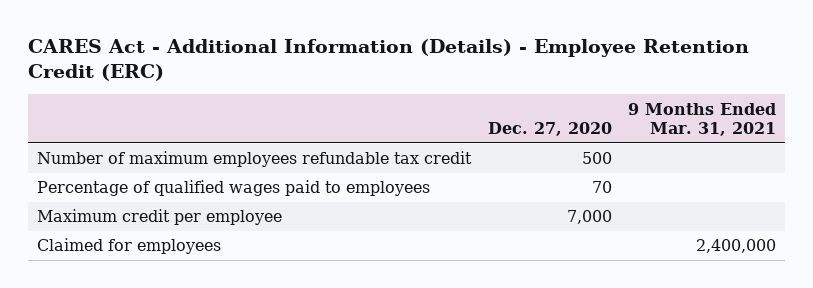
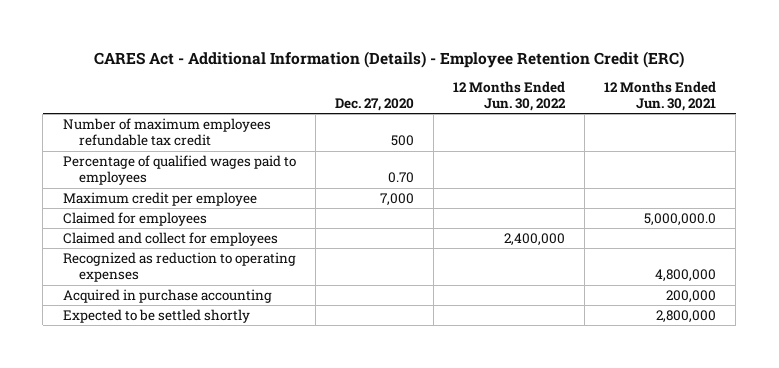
- | Dec. 27, 2020 | 9 Months Ended Mar. 31, 2021
+ | Dec. 27, 2020 | 12 Months Ended Jun. 30, 2022 | 12 Months Ended Jun. 30, 2021
- Percentage of qualified wages paid to employees | 70 |
+ Percentage of qualified wages paid to employees | 0.70 | |
+ Claimed and collect for employees | | 2,400,000 |
+ Recognized as reduction to operating expenses | | | 4,800,000
+ Acquired in purchase accounting | | | 200,000
+ Expected to be settled shortly | | | 2,800,000

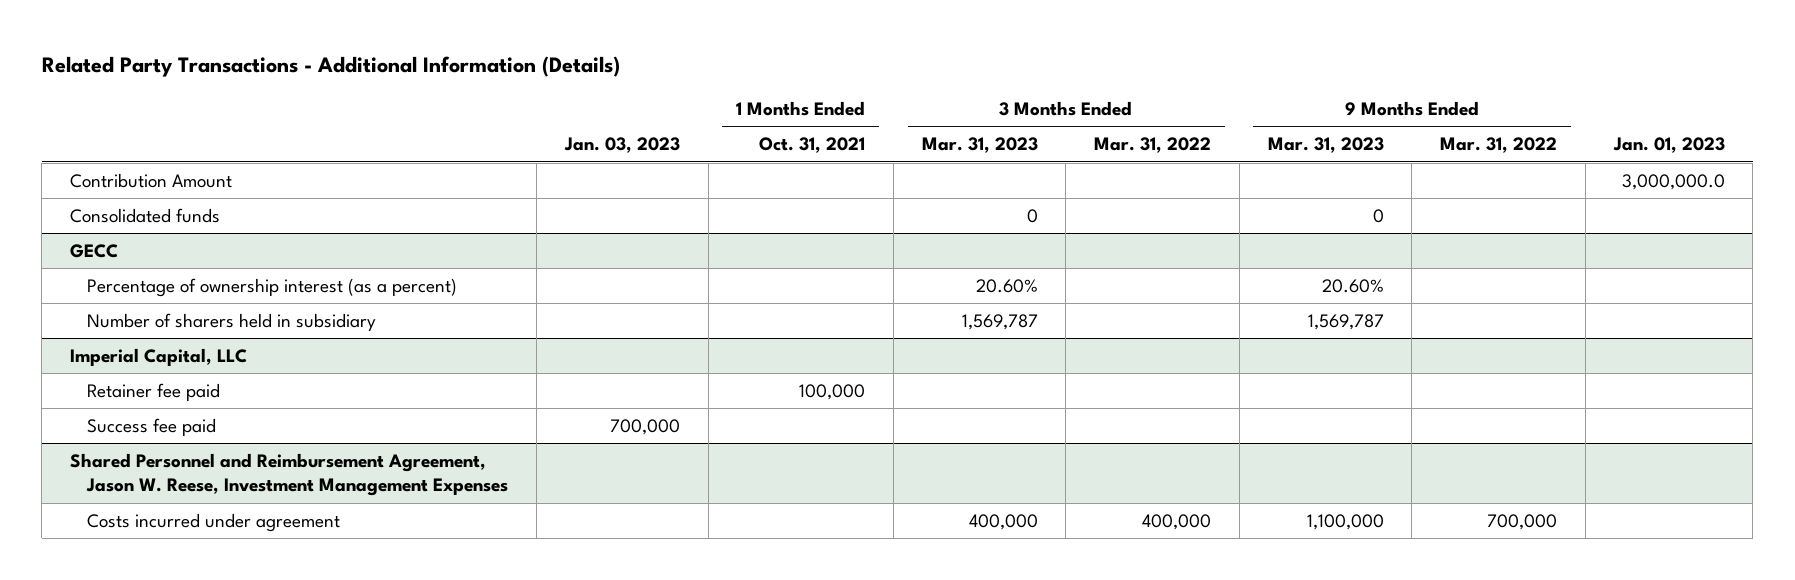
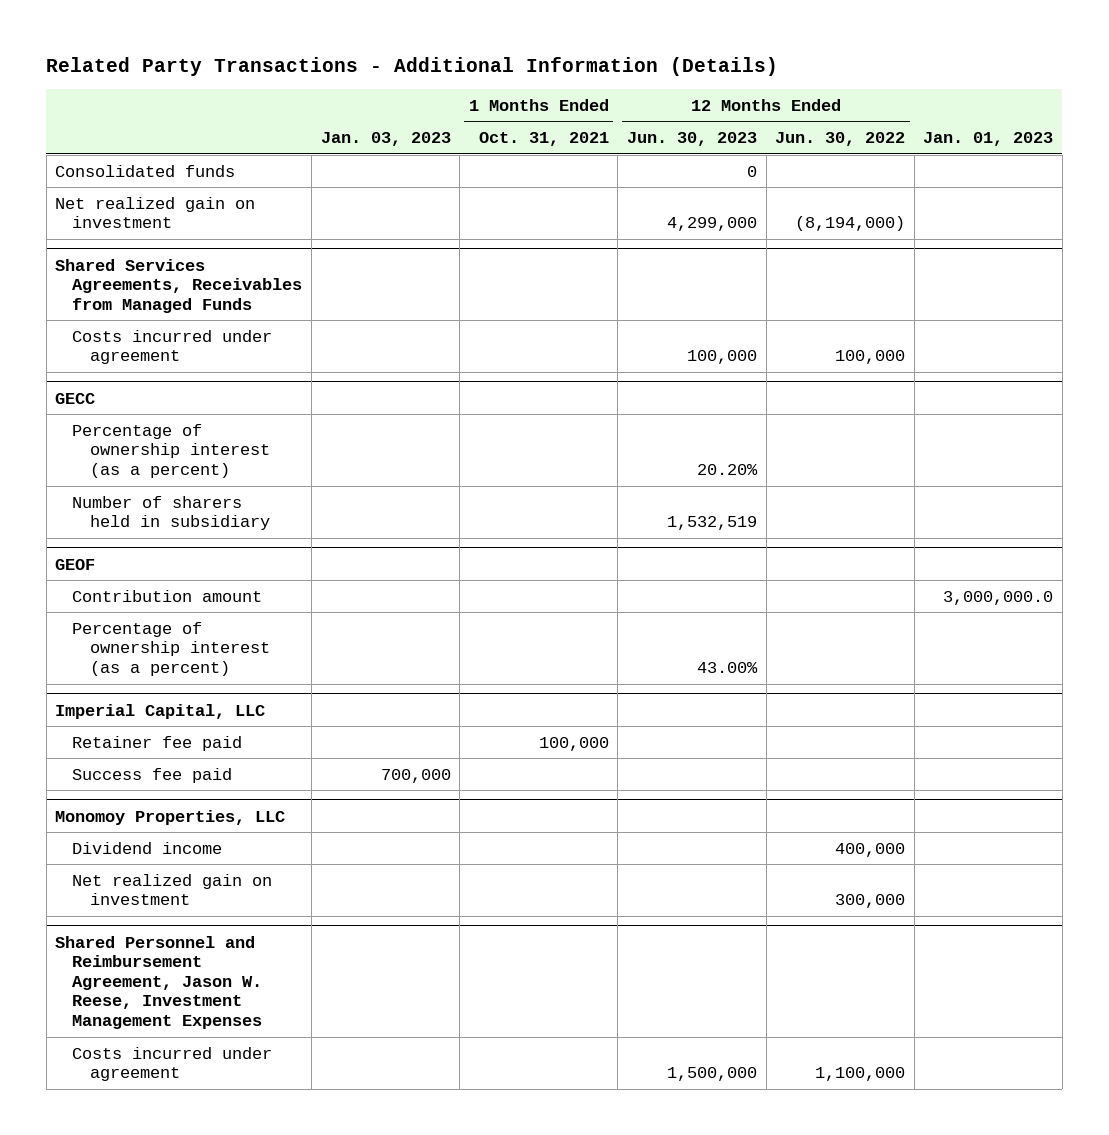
- | Jan. 03, 2023 | 1 Months Ended Oct. 31, 2021 | 3 Months Ended Mar. 31, 2023 | 3 Months Ended Mar. 31, 2022 | 9 Months Ended Mar. 31, 2023 | 9 Months Ended Mar. 31, 2022 | Jan. 01, 2023
+ | Jan. 03, 2023 | 1 Months Ended Oct. 31, 2021 | 12 Months Ended Jun. 30, 2023 | 12 Months Ended Jun. 30, 2022 | Jan. 01, 2023
- Contribution Amount | | | | | | | 3,000,000.0
+ Net realized gain on investment | | | 4,299,000 | (8,194,000) |
+ Shared Services Agreements, Receivables from Managed Funds
+ Costs incurred under agreement | | | 100,000 | 100,000 |
+ GEOF
+ Contribution amount | | | | | 3,000,000.0
+ Percentage of ownership interest (as a percent) | | | 43.00% | |
+ Monomoy Properties, LLC
+ Dividend income | | | | 400,000 |
+ Net realized gain on investment | | | | 300,000 |

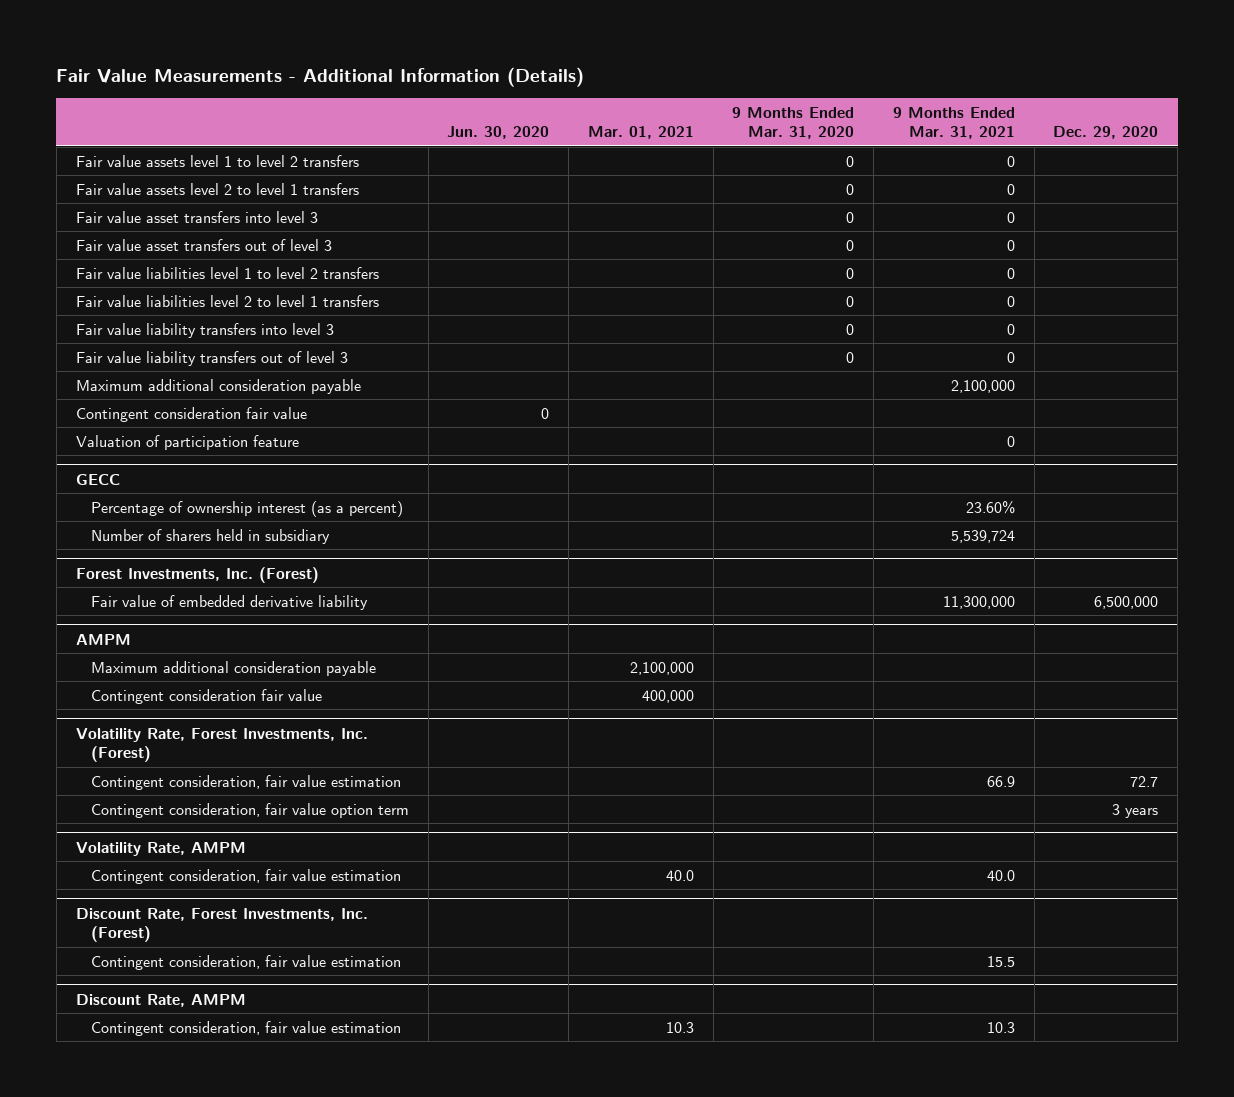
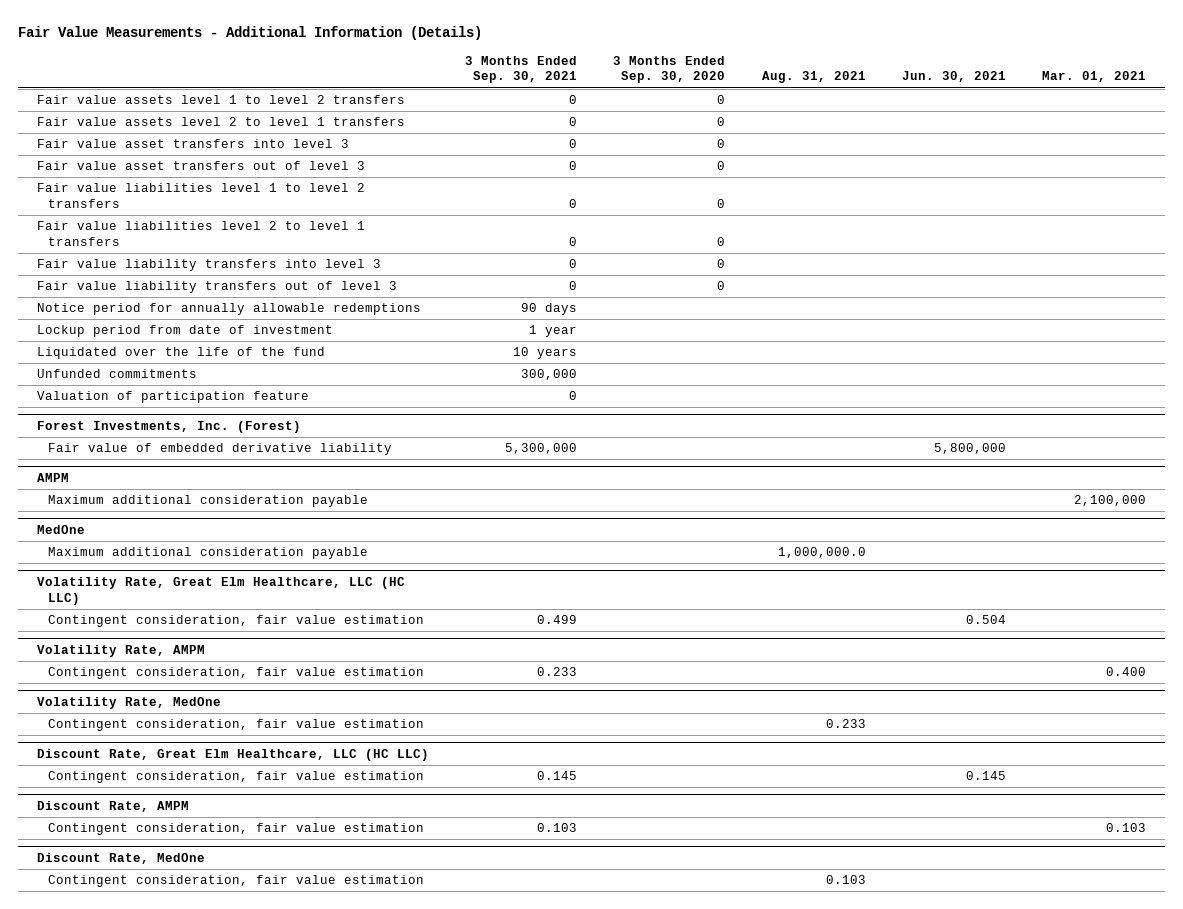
- | Jun. 30, 2020 | Mar. 01, 2021 | 9 Months Ended Mar. 31, 2020 | 9 Months Ended Mar. 31, 2021 | Dec. 29, 2020
+ | 3 Months Ended Sep. 30, 2021 | 3 Months Ended Sep. 30, 2020 | Aug. 31, 2021 | Jun. 30, 2021 | Mar. 01, 2021
- Maximum additional consideration payable | | | | 2,100,000 |
- Contingent consideration fair value | 0 | | | |
+ Notice period for annually allowable redemptions | 90 days | | | |
+ Lockup period from date of investment | 1 year | | | |
+ Liquidated over the life of the fund | 10 years | | | |
+ Unfunded commitments | 300,000 | | | |
- GECC
- Percentage of ownership interest (as a percent) | | | | 23.60% |
- Number of sharers held in subsidiary | | | | 5,539,724 |
@ AMPM
- Contingent consideration fair value | | 400,000 | | |
- Volatility Rate, Forest Investments, Inc. (Forest)
- Contingent consideration, fair value estimation | | | | 66.9 | 72.7
- Contingent consideration, fair value option term | | | | | 3 years
+ MedOne
+ Maximum additional consideration payable | | | 1,000,000.0 | |
+ Volatility Rate, Great Elm Healthcare, LLC (HC LLC)
+ Contingent consideration, fair value estimation | 0.499 | | | 0.504 |
@ Volatility Rate, AMPM
- Contingent consideration, fair value estimation | | 40.0 | | 40.0 |
- Discount Rate, Forest Investments, Inc. (Forest)
- Contingent consideration, fair value estimation | | | | 15.5 |
@ Volatility Rate, AMPM
+ Contingent consideration, fair value estimation | 0.233 | | | | 0.400
+ Volatility Rate, MedOne
+ Contingent consideration, fair value estimation | | | 0.233 | |
+ Discount Rate, Great Elm Healthcare, LLC (HC LLC)
+ Contingent consideration, fair value estimation | 0.145 | | | 0.145 |
@ Discount Rate, AMPM
- Contingent consideration, fair value estimation | | 10.3 | | 10.3 |
+ Contingent consideration, fair value estimation | 0.103 | | | | 0.103
+ Discount Rate, MedOne
+ Contingent consideration, fair value estimation | | | 0.103 | |

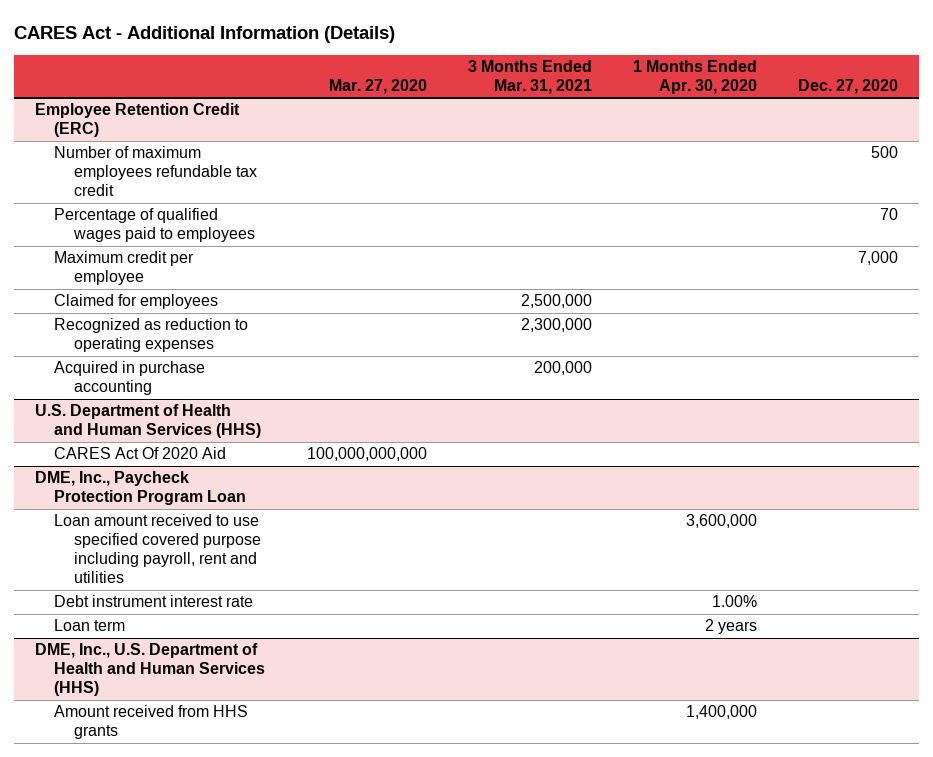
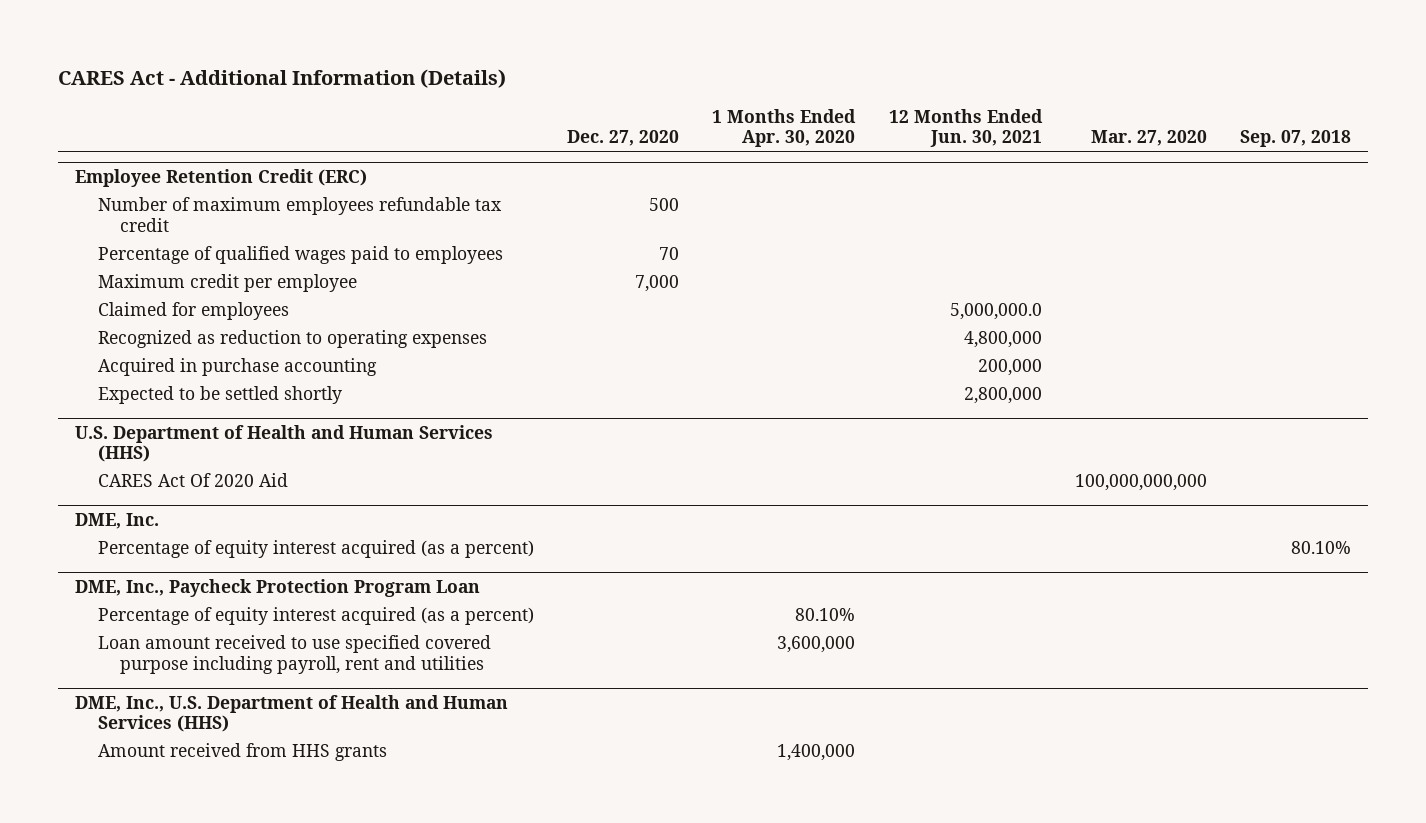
- | Mar. 27, 2020 | 3 Months Ended Mar. 31, 2021 | 1 Months Ended Apr. 30, 2020 | Dec. 27, 2020
+ | Dec. 27, 2020 | 1 Months Ended Apr. 30, 2020 | 12 Months Ended Jun. 30, 2021 | Mar. 27, 2020 | Sep. 07, 2018
@ Employee Retention Credit (ERC)
+ Expected to be settled shortly | | | 2,800,000 | |
+ DME, Inc.
+ Percentage of equity interest acquired (as a percent) | | | | | 80.10%
@ DME, Inc., Paycheck Protection Program Loan
+ Percentage of equity interest acquired (as a percent) | | 80.10% | | |
- Debt instrument interest rate | | | 1.00% |
- Loan term | | | 2 years |

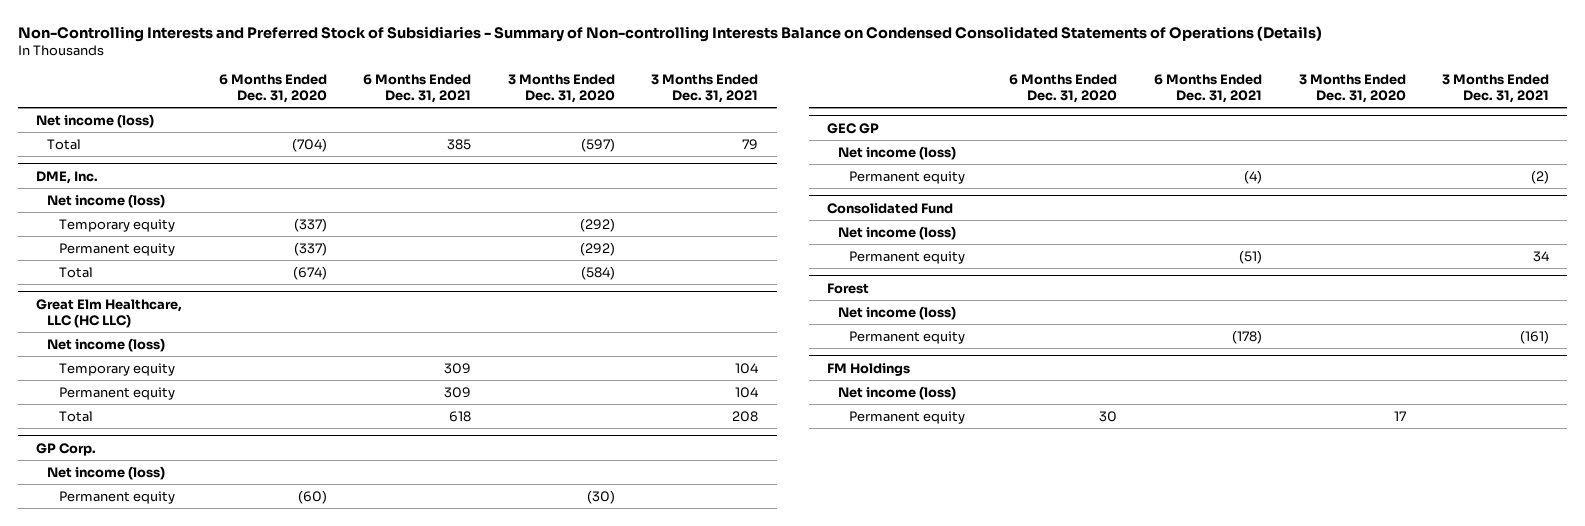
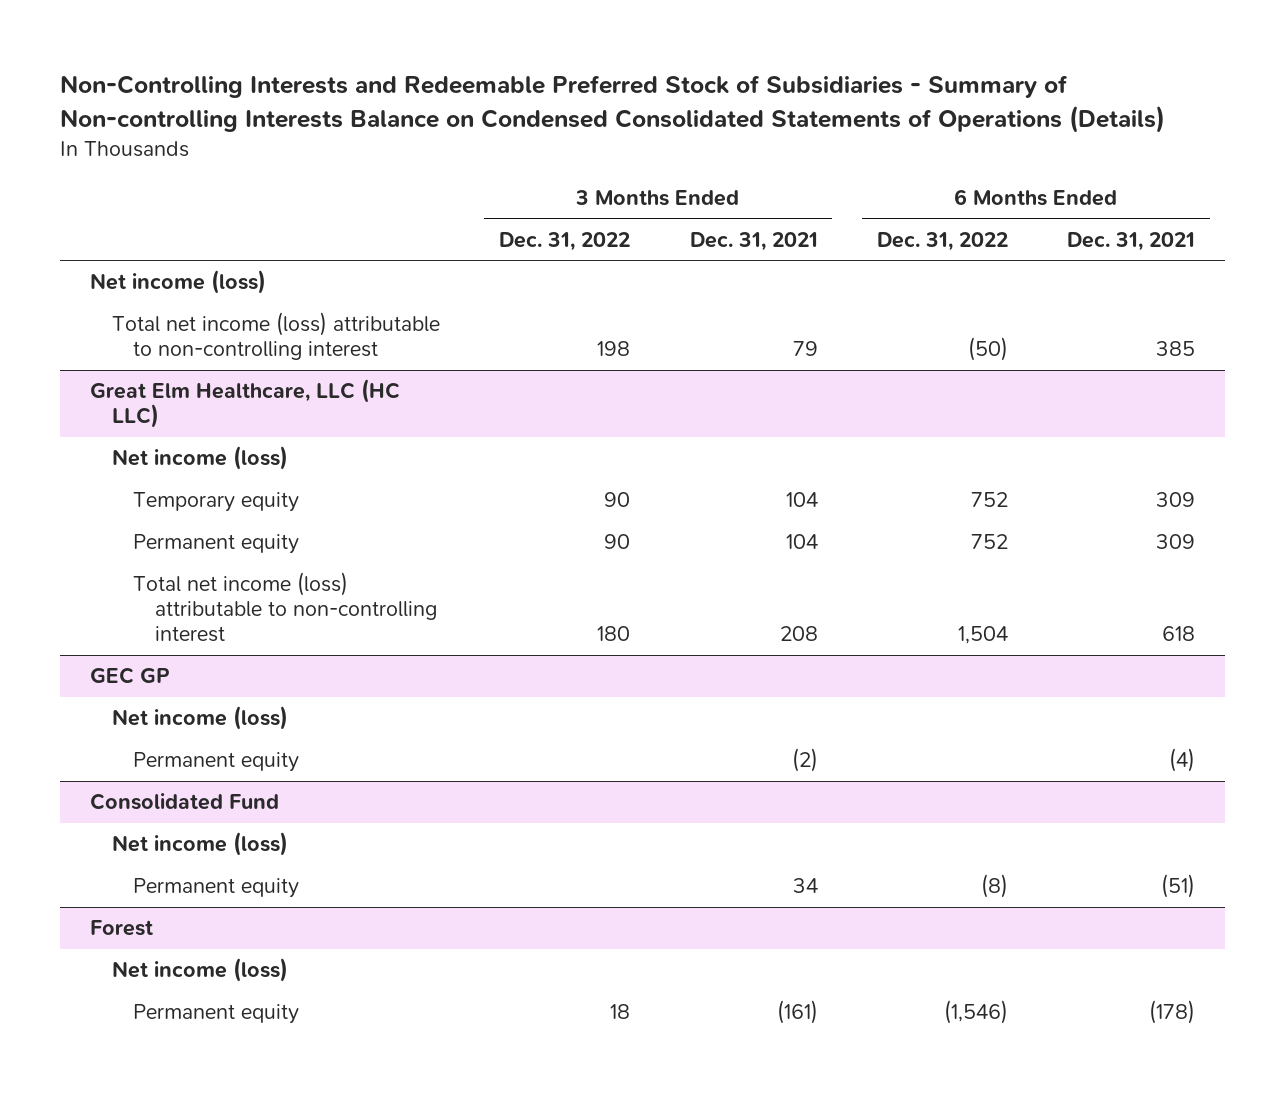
- Non-Controlling Interests and Preferred Stock of Subsidiaries - Summary of Non-controlling Interests Balance on Condensed Consolidated Statements of Operations (Details)
+ Non-Controlling Interests and Redeemable Preferred Stock of Subsidiaries - Summary of Non-controlling Interests Balance on Condensed Consolidated Statements of Operations (Details)
- | 6 Months Ended Dec. 31, 2020 | 6 Months Ended Dec. 31, 2021 | 3 Months Ended Dec. 31, 2020 | 3 Months Ended Dec. 31, 2021
+ | 3 Months Ended Dec. 31, 2022 | 3 Months Ended Dec. 31, 2021 | 6 Months Ended Dec. 31, 2022 | 6 Months Ended Dec. 31, 2021
- Total | (704) | 385 | (597) | 79
- DME, Inc.
- Net income (loss)
- Temporary equity | (337) | | (292) |
- Permanent equity | (337) | | (292) |
- Total | (674) | | (584) |
+ Total net income (loss) attributable to non-controlling interest | 198 | 79 | (50) | 385
@ Great Elm Healthcare, LLC (HC LLC)
- Total | | 618 | | 208
- GP Corp.
- Net income (loss)
- Permanent equity | (60) | | (30) |
@ Great Elm Healthcare, LLC (HC LLC)
+ Total net income (loss) attributable to non-controlling interest | 180 | 208 | 1,504 | 618
- FM Holdings
- Net income (loss)
- Permanent equity | 30 | | 17 |

